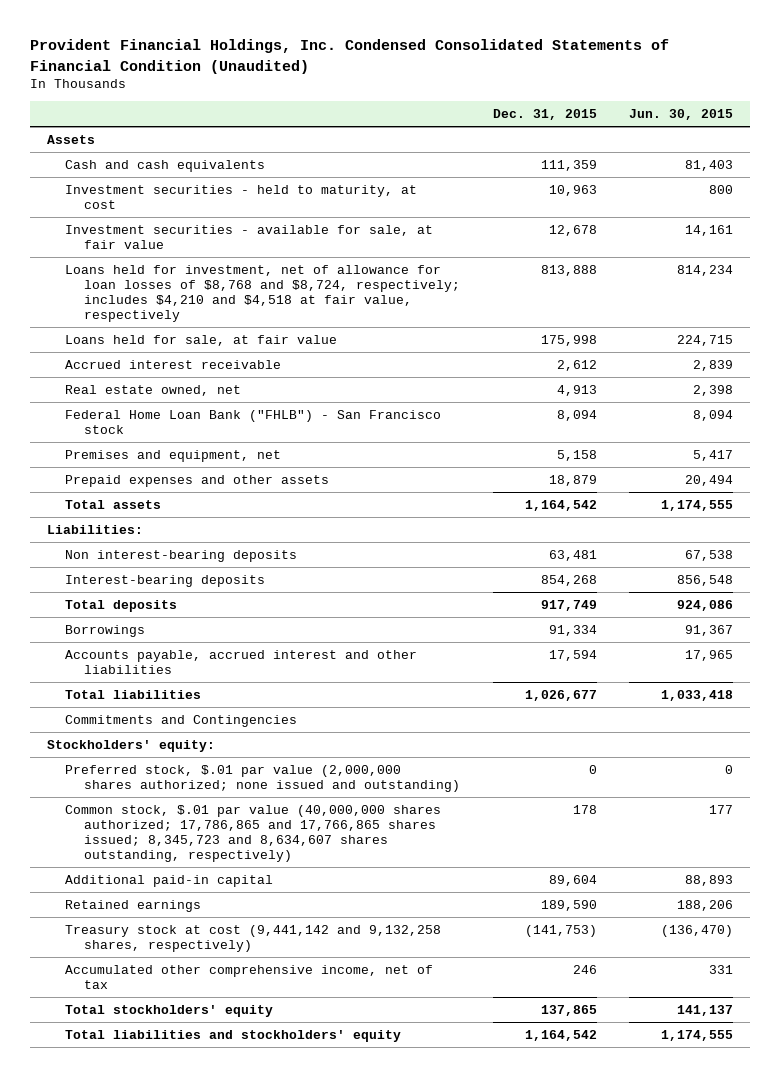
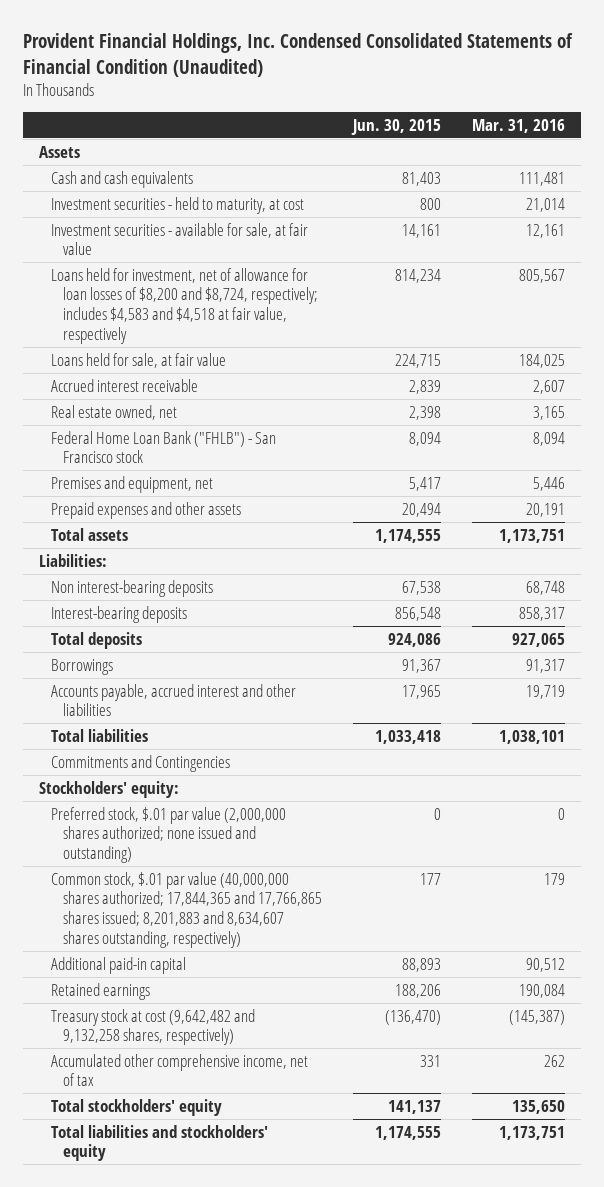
- | Dec. 31, 2015 | Jun. 30, 2015
+ | Jun. 30, 2015 | Mar. 31, 2016
- Loans held for investment, net of allowance for loan losses of $8,768 and $8,724, respectively; includes $4,210 and $4,518 at fair value, respectively | 813,888 | 814,234
+ Loans held for investment, net of allowance for loan losses of $8,200 and $8,724, respectively; includes $4,583 and $4,518 at fair value, respectively | 814,234 | 805,567
- Common stock, $.01 par value (40,000,000 shares authorized; 17,786,865 and 17,766,865 shares issued; 8,345,723 and 8,634,607 shares outstanding, respectively) | 178 | 177
+ Common stock, $.01 par value (40,000,000 shares authorized; 17,844,365 and 17,766,865 shares issued; 8,201,883 and 8,634,607 shares outstanding, respectively) | 177 | 179
- Treasury stock at cost (9,441,142 and 9,132,258 shares, respectively) | (141,753) | (136,470)
+ Treasury stock at cost (9,642,482 and 9,132,258 shares, respectively) | (136,470) | (145,387)

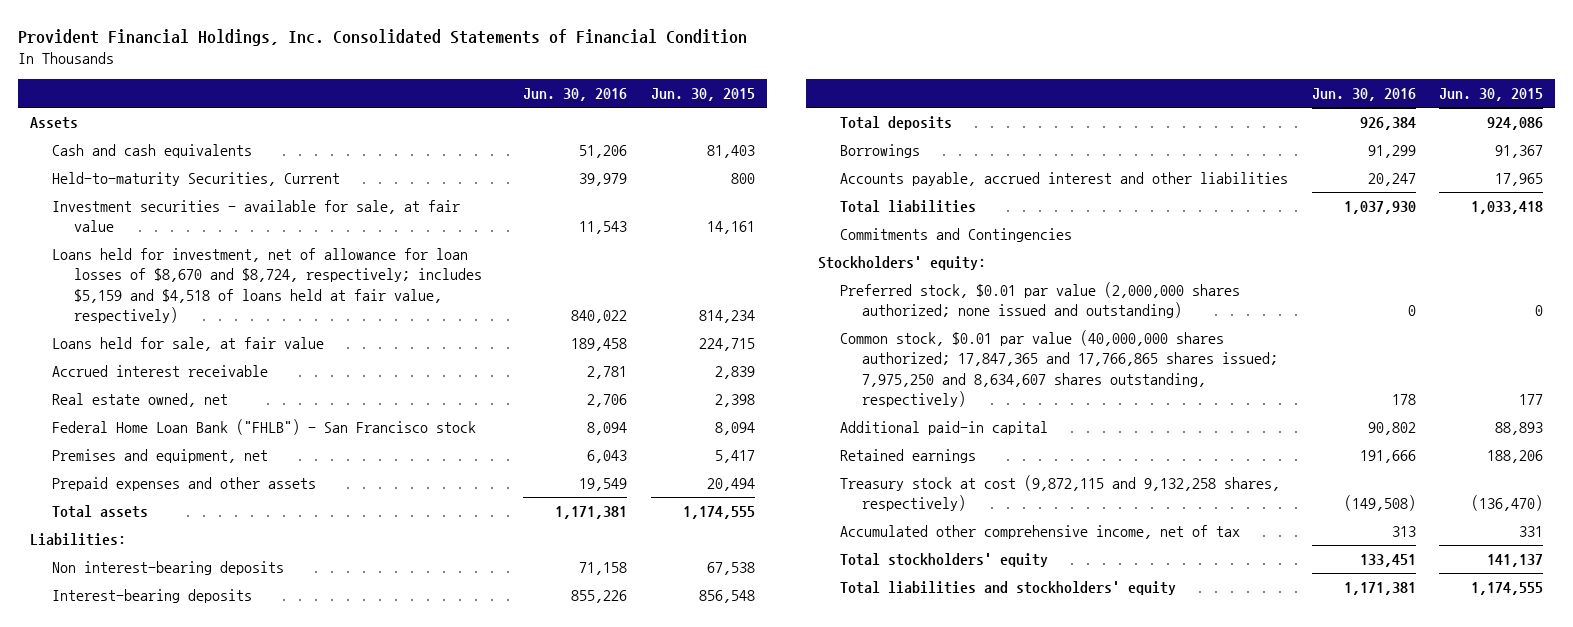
- Provident Financial Holdings, Inc. Condensed Consolidated Statements of Financial Condition (Unaudited)
+ Provident Financial Holdings, Inc. Consolidated Statements of Financial Condition
- | Jun. 30, 2015 | Mar. 31, 2016
+ | Jun. 30, 2016 | Jun. 30, 2015
- Investment securities - held to maturity, at cost | 800 | 21,014
+ Held-to-maturity Securities, Current | 39,979 | 800
- Loans held for investment, net of allowance for loan losses of $8,200 and $8,724, respectively; includes $4,583 and $4,518 at fair value, respectively | 814,234 | 805,567
+ Loans held for investment, net of allowance for loan losses of $8,670 and $8,724, respectively; includes $5,159 and $4,518 of loans held at fair value, respectively) | 840,022 | 814,234
- Preferred stock, $.01 par value (2,000,000 shares authorized; none issued and outstanding) | 0 | 0
- Common stock, $.01 par value (40,000,000 shares authorized; 17,844,365 and 17,766,865 shares issued; 8,201,883 and 8,634,607 shares outstanding, respectively) | 177 | 179
+ Preferred stock, $0.01 par value (2,000,000 shares authorized; none issued and outstanding) | 0 | 0
+ Common stock, $0.01 par value (40,000,000 shares authorized; 17,847,365 and 17,766,865 shares issued; 7,975,250 and 8,634,607 shares outstanding, respectively) | 178 | 177
- Treasury stock at cost (9,642,482 and 9,132,258 shares, respectively) | (136,470) | (145,387)
+ Treasury stock at cost (9,872,115 and 9,132,258 shares, respectively) | (149,508) | (136,470)

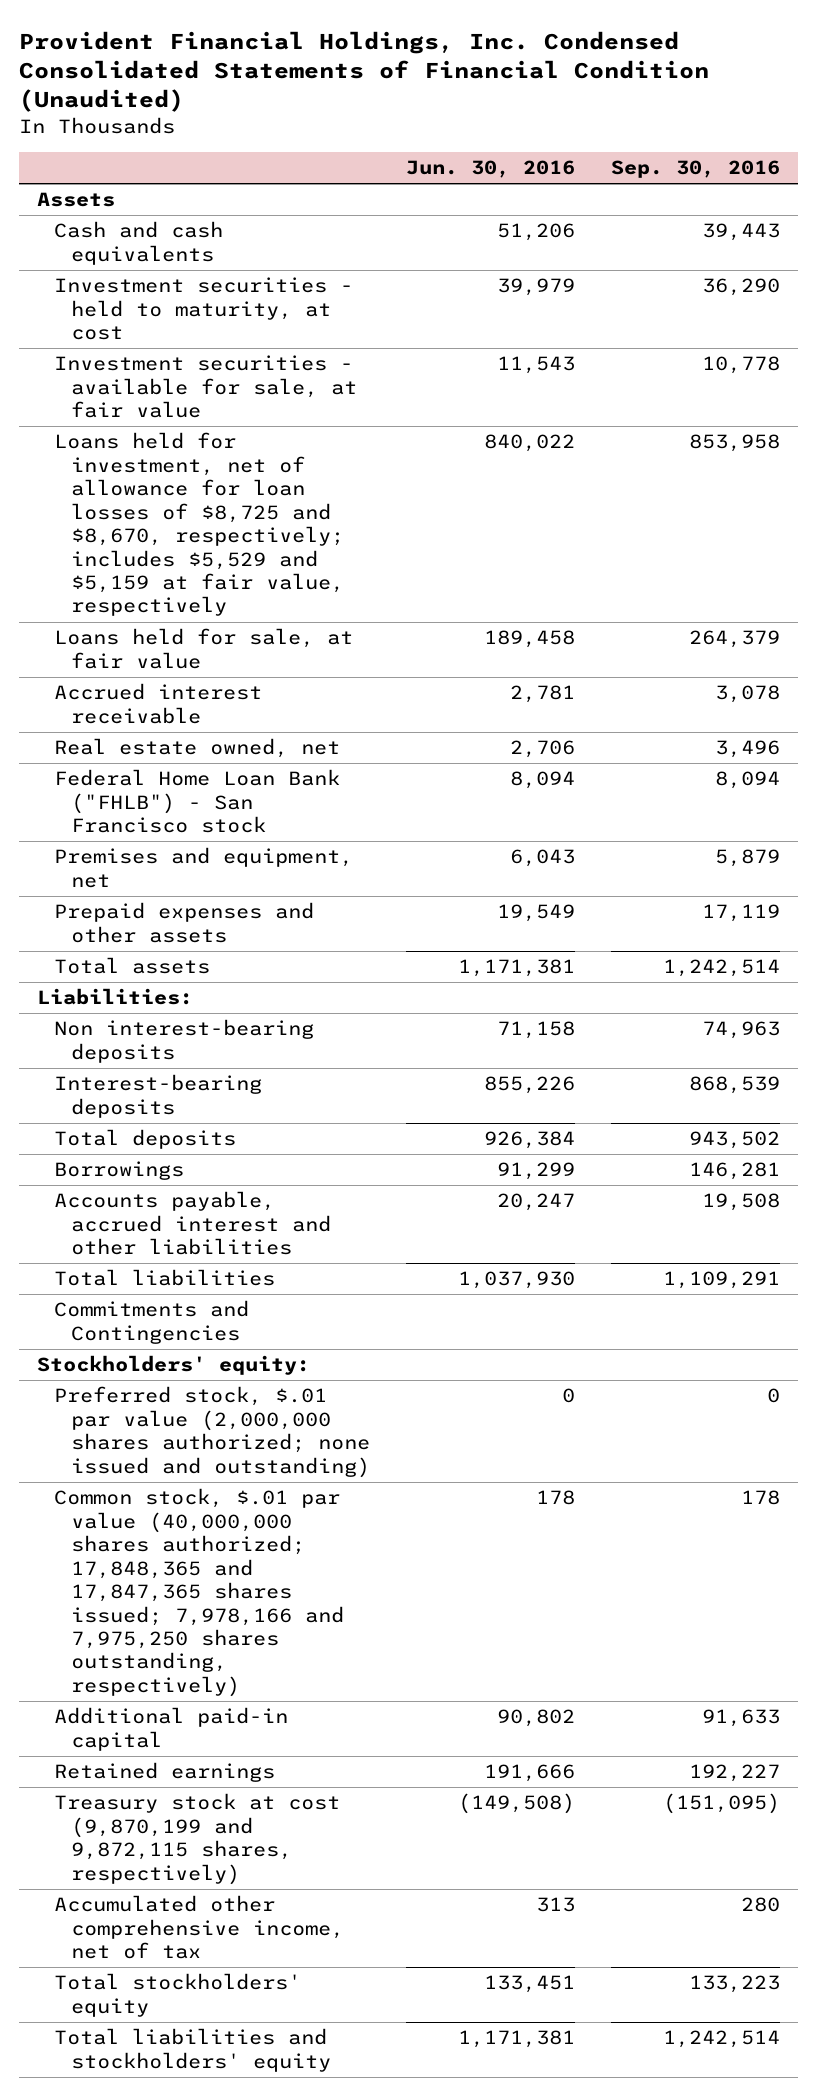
- Provident Financial Holdings, Inc. Consolidated Statements of Financial Condition
+ Provident Financial Holdings, Inc. Condensed Consolidated Statements of Financial Condition (Unaudited)
- | Jun. 30, 2016 | Jun. 30, 2015
+ | Jun. 30, 2016 | Sep. 30, 2016
- Held-to-maturity Securities, Current | 39,979 | 800
+ Investment securities - held to maturity, at cost | 39,979 | 36,290
- Loans held for investment, net of allowance for loan losses of $8,670 and $8,724, respectively; includes $5,159 and $4,518 of loans held at fair value, respectively) | 840,022 | 814,234
+ Loans held for investment, net of allowance for loan losses of $8,725 and $8,670, respectively; includes $5,529 and $5,159 at fair value, respectively | 840,022 | 853,958
- Preferred stock, $0.01 par value (2,000,000 shares authorized; none issued and outstanding) | 0 | 0
- Common stock, $0.01 par value (40,000,000 shares authorized; 17,847,365 and 17,766,865 shares issued; 7,975,250 and 8,634,607 shares outstanding, respectively) | 178 | 177
+ Preferred stock, $.01 par value (2,000,000 shares authorized; none issued and outstanding) | 0 | 0
+ Common stock, $.01 par value (40,000,000 shares authorized; 17,848,365 and 17,847,365 shares issued; 7,978,166 and 7,975,250 shares outstanding, respectively) | 178 | 178
- Treasury stock at cost (9,872,115 and 9,132,258 shares, respectively) | (149,508) | (136,470)
+ Treasury stock at cost (9,870,199 and 9,872,115 shares, respectively) | (149,508) | (151,095)

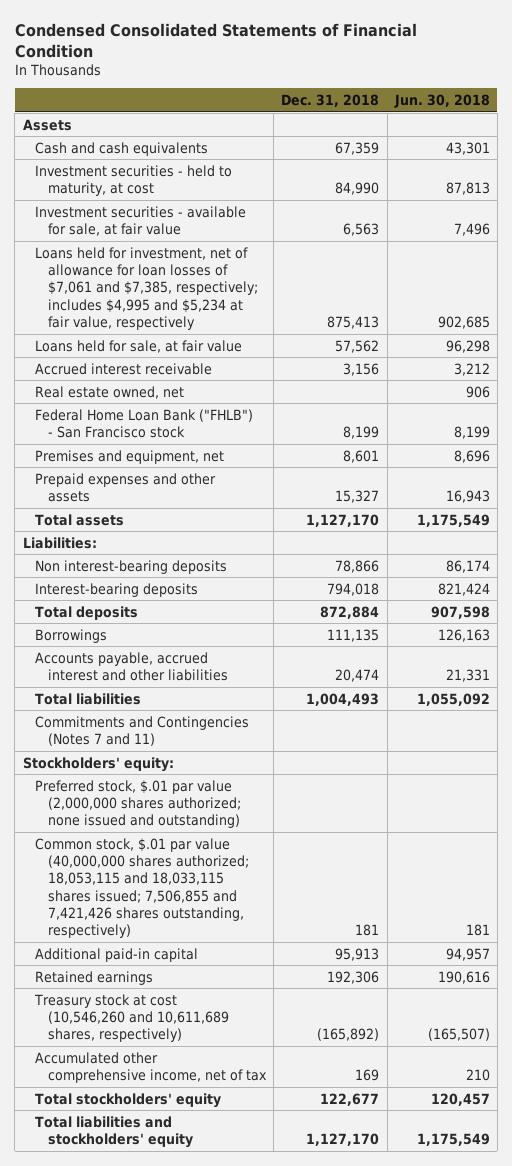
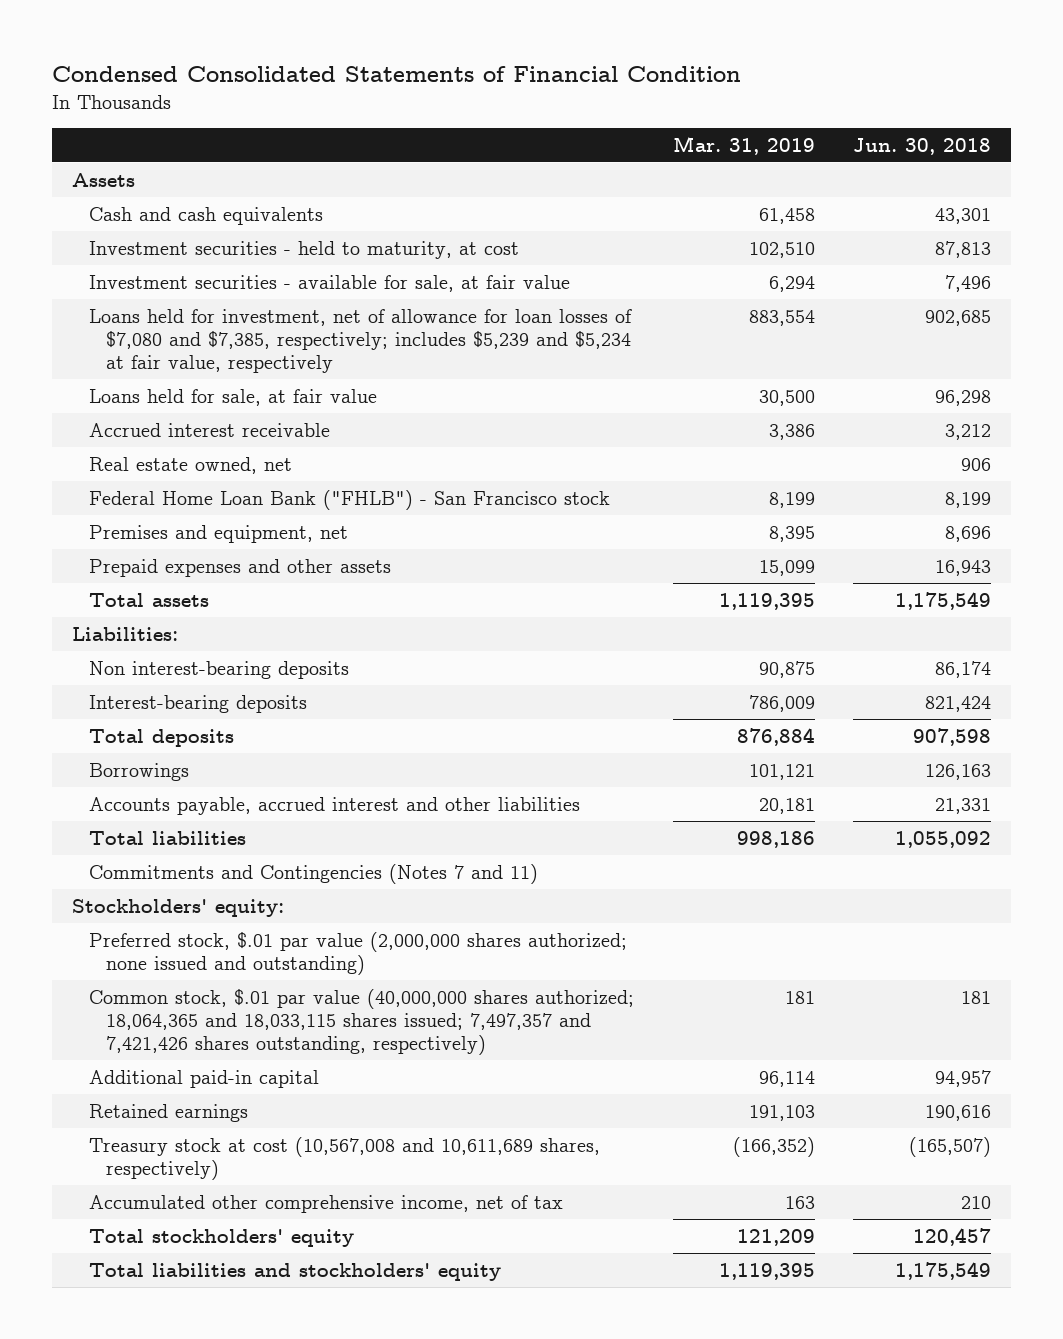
- | Dec. 31, 2018 | Jun. 30, 2018
+ | Mar. 31, 2019 | Jun. 30, 2018
- Loans held for investment, net of allowance for loan losses of $7,061 and $7,385, respectively; includes $4,995 and $5,234 at fair value, respectively | 875,413 | 902,685
+ Loans held for investment, net of allowance for loan losses of $7,080 and $7,385, respectively; includes $5,239 and $5,234 at fair value, respectively | 883,554 | 902,685
- Common stock, $.01 par value (40,000,000 shares authorized; 18,053,115 and 18,033,115 shares issued; 7,506,855 and 7,421,426 shares outstanding, respectively) | 181 | 181
+ Common stock, $.01 par value (40,000,000 shares authorized; 18,064,365 and 18,033,115 shares issued; 7,497,357 and 7,421,426 shares outstanding, respectively) | 181 | 181
- Treasury stock at cost (10,546,260 and 10,611,689 shares, respectively) | (165,892) | (165,507)
+ Treasury stock at cost (10,567,008 and 10,611,689 shares, respectively) | (166,352) | (165,507)

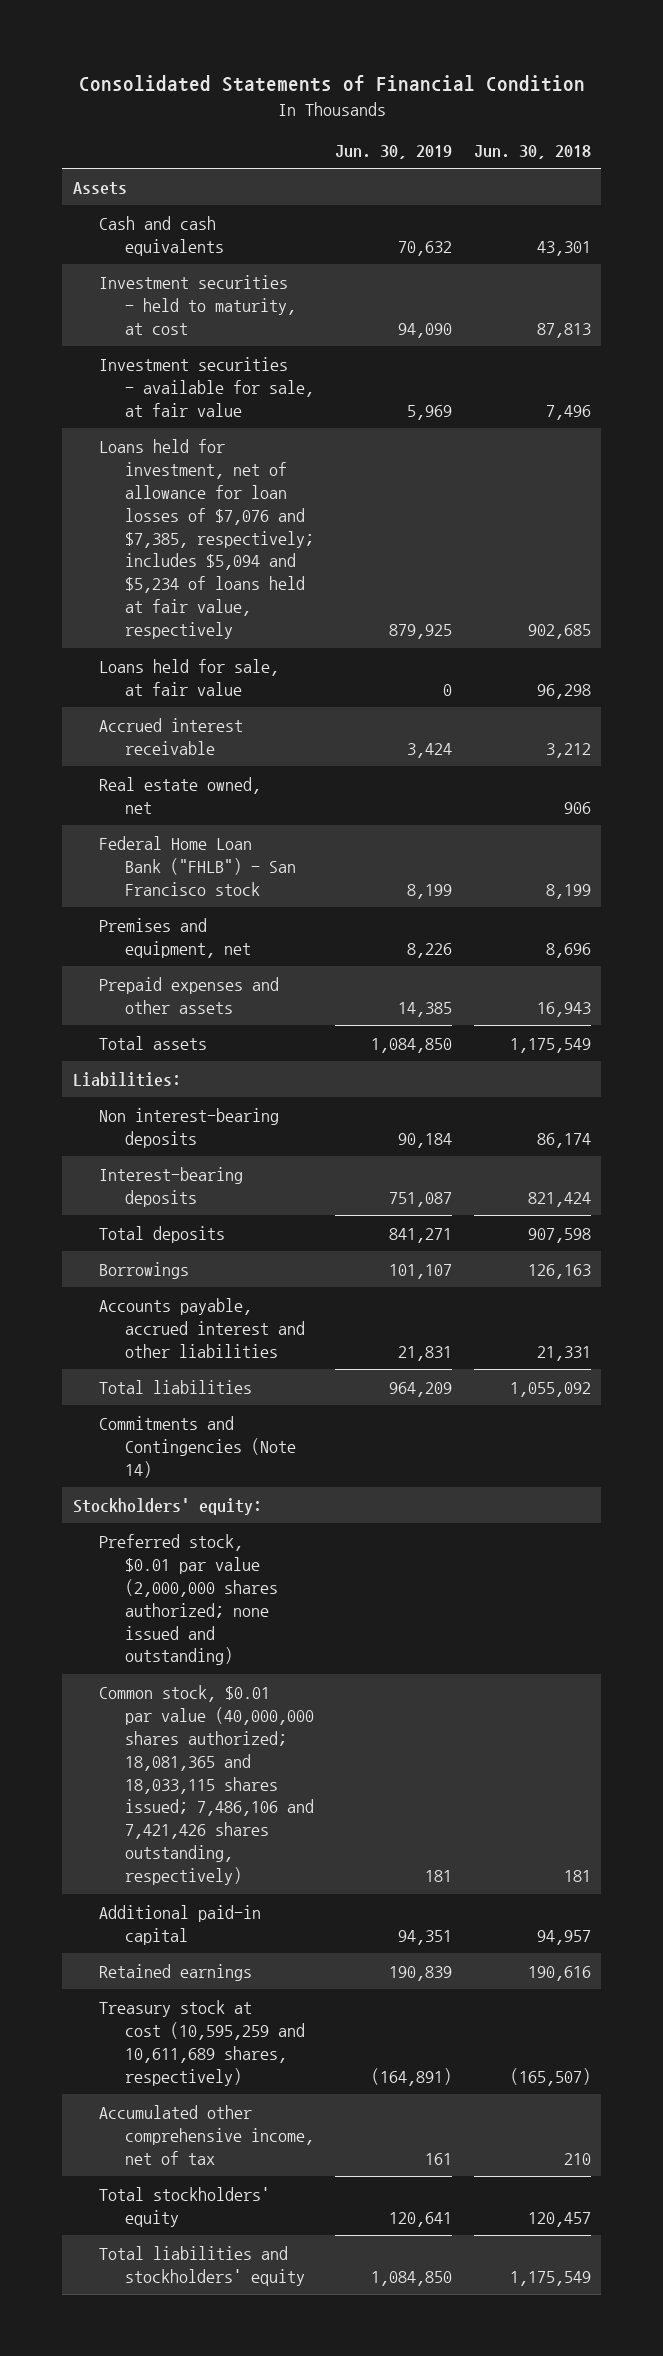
- Condensed Consolidated Statements of Financial Condition
+ Consolidated Statements of Financial Condition
- | Mar. 31, 2019 | Jun. 30, 2018
+ | Jun. 30, 2019 | Jun. 30, 2018
- Loans held for investment, net of allowance for loan losses of $7,080 and $7,385, respectively; includes $5,239 and $5,234 at fair value, respectively | 883,554 | 902,685
+ Loans held for investment, net of allowance for loan losses of $7,076 and $7,385, respectively; includes $5,094 and $5,234 of loans held at fair value, respectively | 879,925 | 902,685
- Commitments and Contingencies (Notes 7 and 11)
+ Commitments and Contingencies (Note 14)
- Preferred stock, $.01 par value (2,000,000 shares authorized; none issued and outstanding)
- Common stock, $.01 par value (40,000,000 shares authorized; 18,064,365 and 18,033,115 shares issued; 7,497,357 and 7,421,426 shares outstanding, respectively) | 181 | 181
+ Preferred stock, $0.01 par value (2,000,000 shares authorized; none issued and outstanding)
+ Common stock, $0.01 par value (40,000,000 shares authorized; 18,081,365 and 18,033,115 shares issued; 7,486,106 and 7,421,426 shares outstanding, respectively) | 181 | 181
- Treasury stock at cost (10,567,008 and 10,611,689 shares, respectively) | (166,352) | (165,507)
+ Treasury stock at cost (10,595,259 and 10,611,689 shares, respectively) | (164,891) | (165,507)

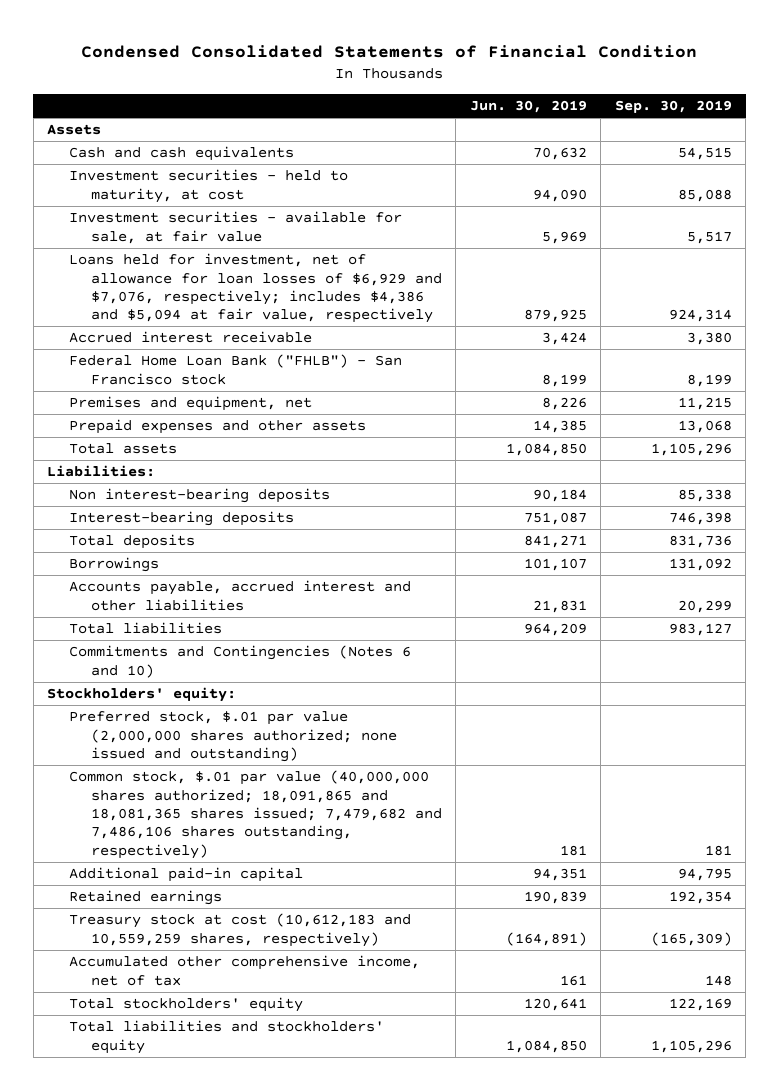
- Consolidated Statements of Financial Condition
+ Condensed Consolidated Statements of Financial Condition
- | Jun. 30, 2019 | Jun. 30, 2018
+ | Jun. 30, 2019 | Sep. 30, 2019
- Loans held for investment, net of allowance for loan losses of $7,076 and $7,385, respectively; includes $5,094 and $5,234 of loans held at fair value, respectively | 879,925 | 902,685
- Loans held for sale, at fair value | 0 | 96,298
+ Loans held for investment, net of allowance for loan losses of $6,929 and $7,076, respectively; includes $4,386 and $5,094 at fair value, respectively | 879,925 | 924,314
- Real estate owned, net | | 906
- Commitments and Contingencies (Note 14)
+ Commitments and Contingencies (Notes 6 and 10)
- Preferred stock, $0.01 par value (2,000,000 shares authorized; none issued and outstanding)
- Common stock, $0.01 par value (40,000,000 shares authorized; 18,081,365 and 18,033,115 shares issued; 7,486,106 and 7,421,426 shares outstanding, respectively) | 181 | 181
+ Preferred stock, $.01 par value (2,000,000 shares authorized; none issued and outstanding)
+ Common stock, $.01 par value (40,000,000 shares authorized; 18,091,865 and 18,081,365 shares issued; 7,479,682 and 7,486,106 shares outstanding, respectively) | 181 | 181
- Treasury stock at cost (10,595,259 and 10,611,689 shares, respectively) | (164,891) | (165,507)
+ Treasury stock at cost (10,612,183 and 10,559,259 shares, respectively) | (164,891) | (165,309)

